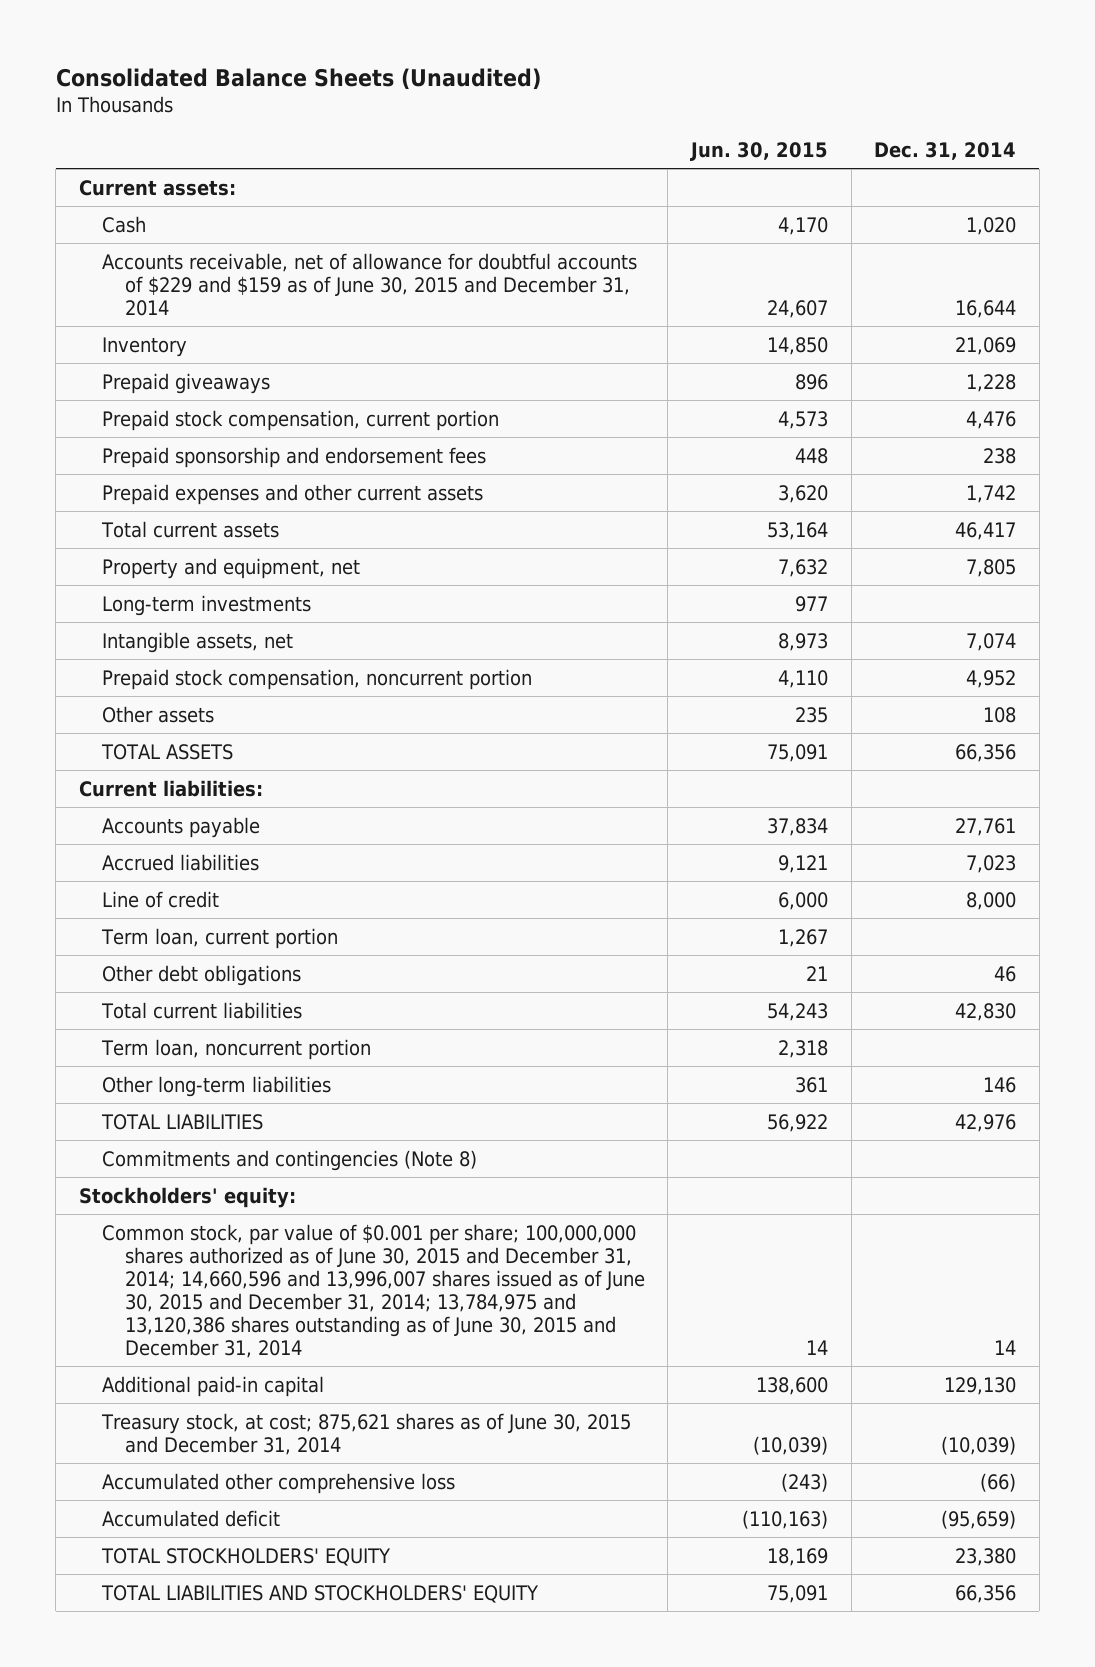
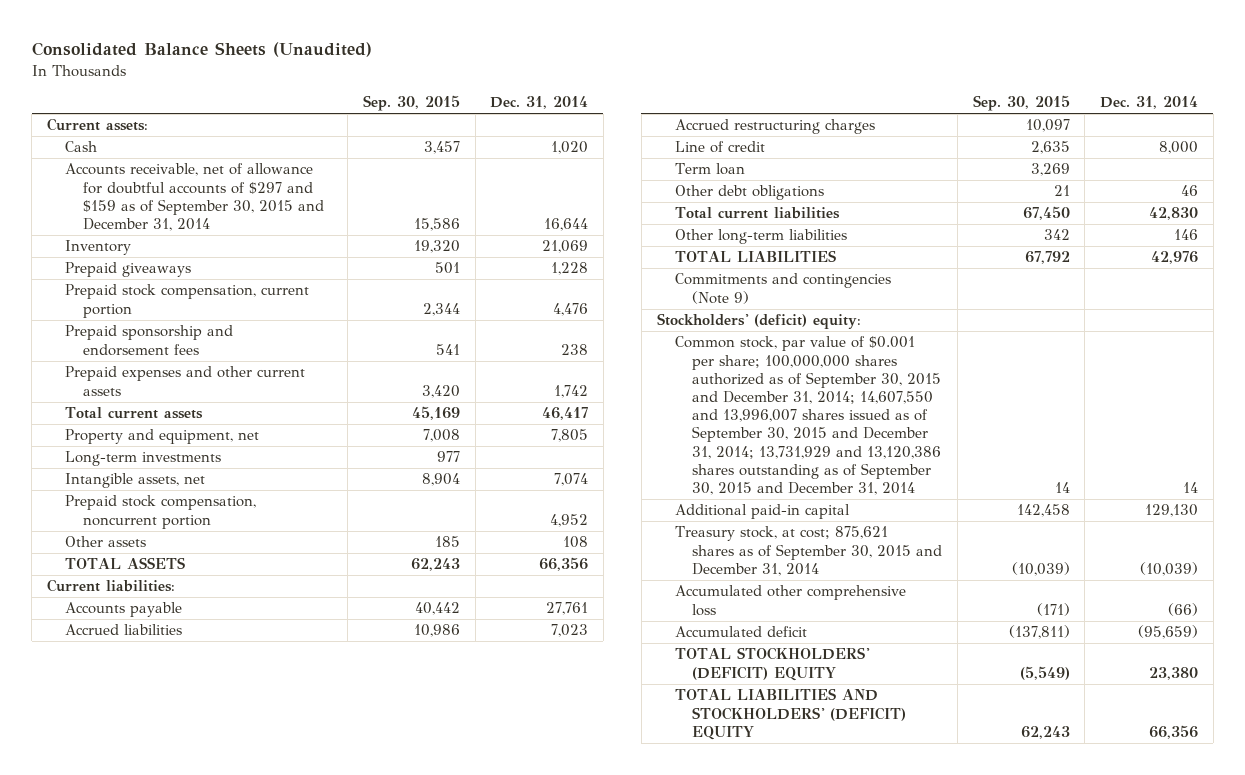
- | Jun. 30, 2015 | Dec. 31, 2014
+ | Sep. 30, 2015 | Dec. 31, 2014
- Accounts receivable, net of allowance for doubtful accounts of $229 and $159 as of June 30, 2015 and December 31, 2014 | 24,607 | 16,644
+ Accounts receivable, net of allowance for doubtful accounts of $297 and $159 as of September 30, 2015 and December 31, 2014 | 15,586 | 16,644
+ Accrued restructuring charges | 10,097 |
- Term loan, current portion | 1,267 |
+ Term loan | 3,269 |
- Term loan, noncurrent portion | 2,318 |
- Commitments and contingencies (Note 8)
- Stockholders' equity:
- Common stock, par value of $0.001 per share; 100,000,000 shares authorized as of June 30, 2015 and December 31, 2014; 14,660,596 and 13,996,007 shares issued as of June 30, 2015 and December 31, 2014; 13,784,975 and 13,120,386 shares outstanding as of June 30, 2015 and December 31, 2014 | 14 | 14
+ Commitments and contingencies (Note 9)
+ Stockholders' (deficit) equity:
+ Common stock, par value of $0.001 per share; 100,000,000 shares authorized as of September 30, 2015 and December 31, 2014; 14,607,550 and 13,996,007 shares issued as of September 30, 2015 and December 31, 2014; 13,731,929 and 13,120,386 shares outstanding as of September 30, 2015 and December 31, 2014 | 14 | 14
- Treasury stock, at cost; 875,621 shares as of June 30, 2015 and December 31, 2014 | (10,039) | (10,039)
+ Treasury stock, at cost; 875,621 shares as of September 30, 2015 and December 31, 2014 | (10,039) | (10,039)
- TOTAL STOCKHOLDERS' EQUITY | 18,169 | 23,380
- TOTAL LIABILITIES AND STOCKHOLDERS' EQUITY | 75,091 | 66,356
+ TOTAL STOCKHOLDERS' (DEFICIT) EQUITY | (5,549) | 23,380
+ TOTAL LIABILITIES AND STOCKHOLDERS' (DEFICIT) EQUITY | 62,243 | 66,356

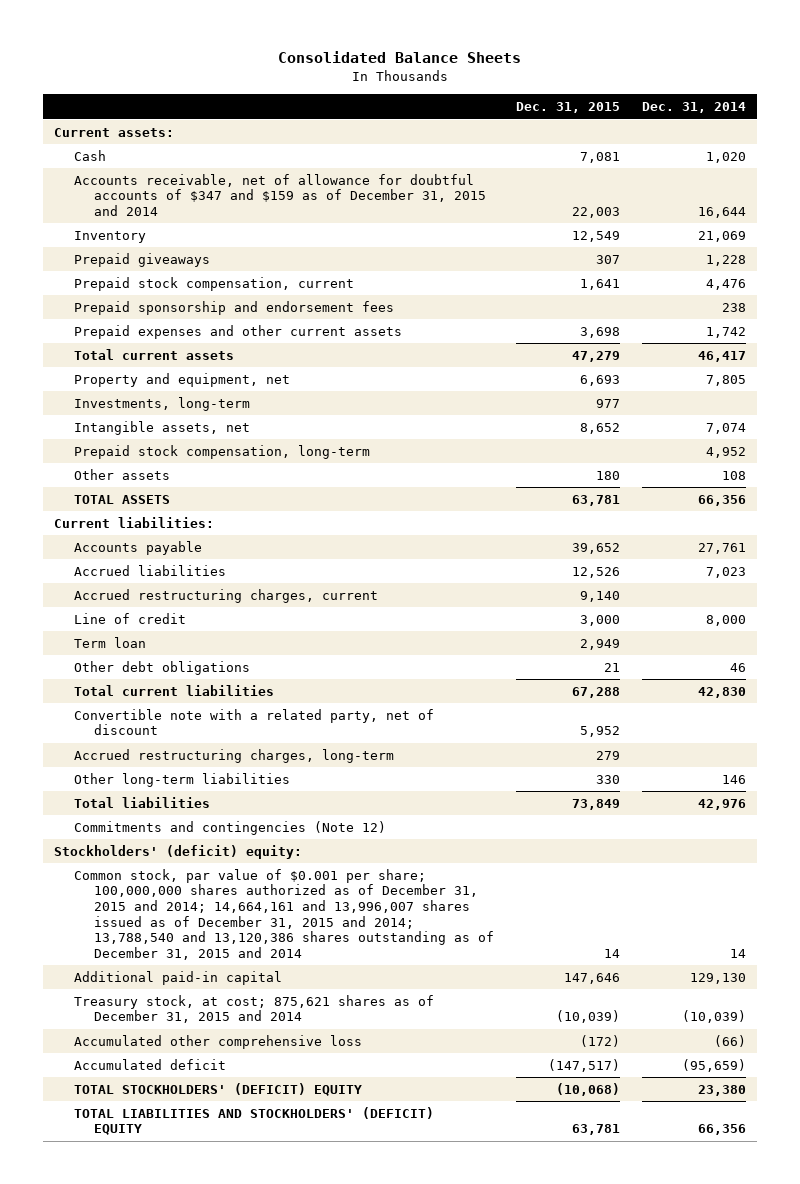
- Consolidated Balance Sheets (Unaudited)
+ Consolidated Balance Sheets
- | Sep. 30, 2015 | Dec. 31, 2014
+ | Dec. 31, 2015 | Dec. 31, 2014
- Accounts receivable, net of allowance for doubtful accounts of $297 and $159 as of September 30, 2015 and December 31, 2014 | 15,586 | 16,644
+ Accounts receivable, net of allowance for doubtful accounts of $347 and $159 as of December 31, 2015 and 2014 | 22,003 | 16,644
- Prepaid stock compensation, current portion | 2,344 | 4,476
+ Prepaid stock compensation, current | 1,641 | 4,476
- Long-term investments | 977 |
+ Investments, long-term | 977 |
- Prepaid stock compensation, noncurrent portion | | 4,952
+ Prepaid stock compensation, long-term | | 4,952
- Accrued restructuring charges | 10,097 |
+ Accrued restructuring charges, current | 9,140 |
+ Convertible note with a related party, net of discount | 5,952 |
+ Accrued restructuring charges, long-term | 279 |
- TOTAL LIABILITIES | 67,792 | 42,976
- Commitments and contingencies (Note 9)
+ Total liabilities | 73,849 | 42,976
+ Commitments and contingencies (Note 12)
- Common stock, par value of $0.001 per share; 100,000,000 shares authorized as of September 30, 2015 and December 31, 2014; 14,607,550 and 13,996,007 shares issued as of September 30, 2015 and December 31, 2014; 13,731,929 and 13,120,386 shares outstanding as of September 30, 2015 and December 31, 2014 | 14 | 14
+ Common stock, par value of $0.001 per share; 100,000,000 shares authorized as of December 31, 2015 and 2014; 14,664,161 and 13,996,007 shares issued as of December 31, 2015 and 2014; 13,788,540 and 13,120,386 shares outstanding as of December 31, 2015 and 2014 | 14 | 14
- Treasury stock, at cost; 875,621 shares as of September 30, 2015 and December 31, 2014 | (10,039) | (10,039)
+ Treasury stock, at cost; 875,621 shares as of December 31, 2015 and 2014 | (10,039) | (10,039)

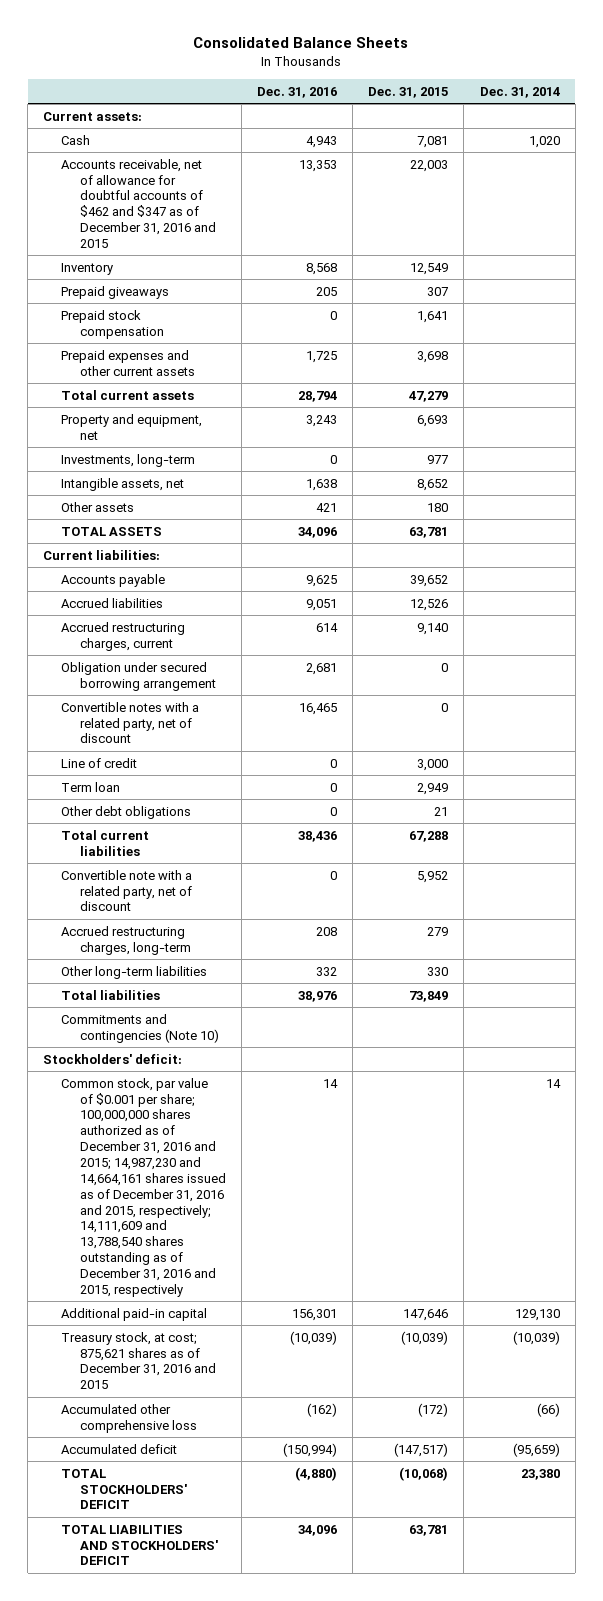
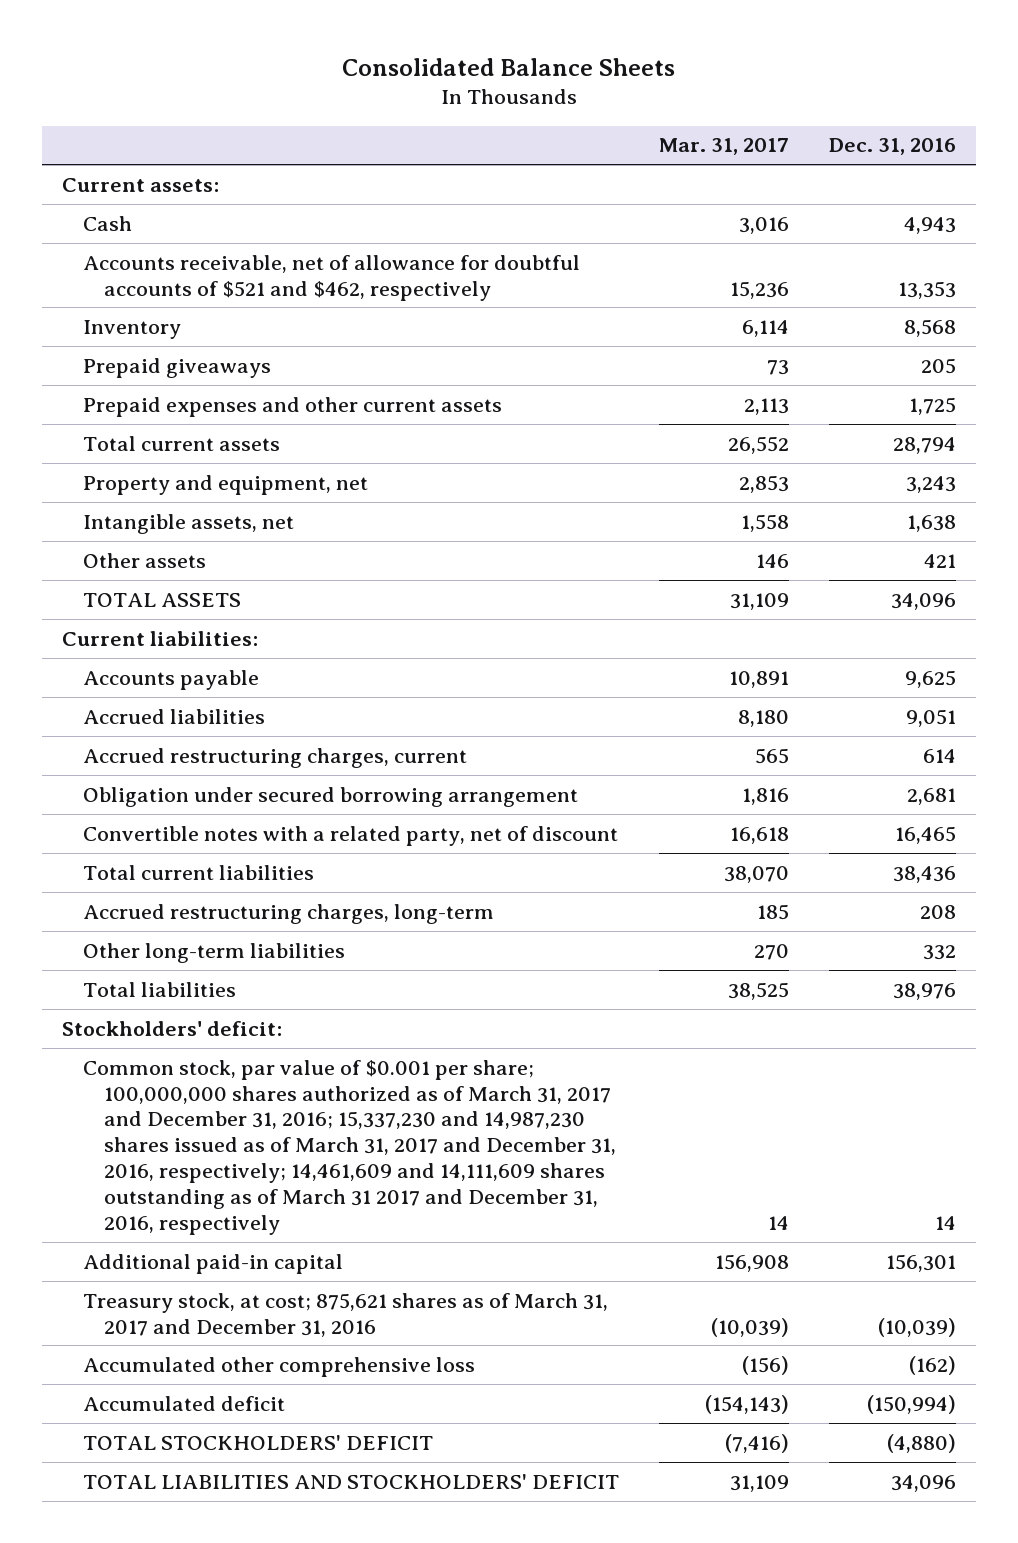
- | Dec. 31, 2016 | Dec. 31, 2015 | Dec. 31, 2014
+ | Mar. 31, 2017 | Dec. 31, 2016
- Accounts receivable, net of allowance for doubtful accounts of $462 and $347 as of December 31, 2016 and 2015 | 13,353 | 22,003 |
+ Accounts receivable, net of allowance for doubtful accounts of $521 and $462, respectively | 15,236 | 13,353
- Prepaid stock compensation | 0 | 1,641 |
- Investments, long-term | 0 | 977 |
- Line of credit | 0 | 3,000 |
- Term loan | 0 | 2,949 |
- Other debt obligations | 0 | 21 |
- Convertible note with a related party, net of discount | 0 | 5,952 |
- Commitments and contingencies (Note 10)
- Common stock, par value of $0.001 per share; 100,000,000 shares authorized as of December 31, 2016 and 2015; 14,987,230 and 14,664,161 shares issued as of December 31, 2016 and 2015, respectively; 14,111,609 and 13,788,540 shares outstanding as of December 31, 2016 and 2015, respectively | 14 | | 14
+ Common stock, par value of $0.001 per share; 100,000,000 shares authorized as of March 31, 2017 and December 31, 2016; 15,337,230 and 14,987,230 shares issued as of March 31, 2017 and December 31, 2016, respectively; 14,461,609 and 14,111,609 shares outstanding as of March 31 2017 and December 31, 2016, respectively | 14 | 14
- Treasury stock, at cost; 875,621 shares as of December 31, 2016 and 2015 | (10,039) | (10,039) | (10,039)
+ Treasury stock, at cost; 875,621 shares as of March 31, 2017 and December 31, 2016 | (10,039) | (10,039)

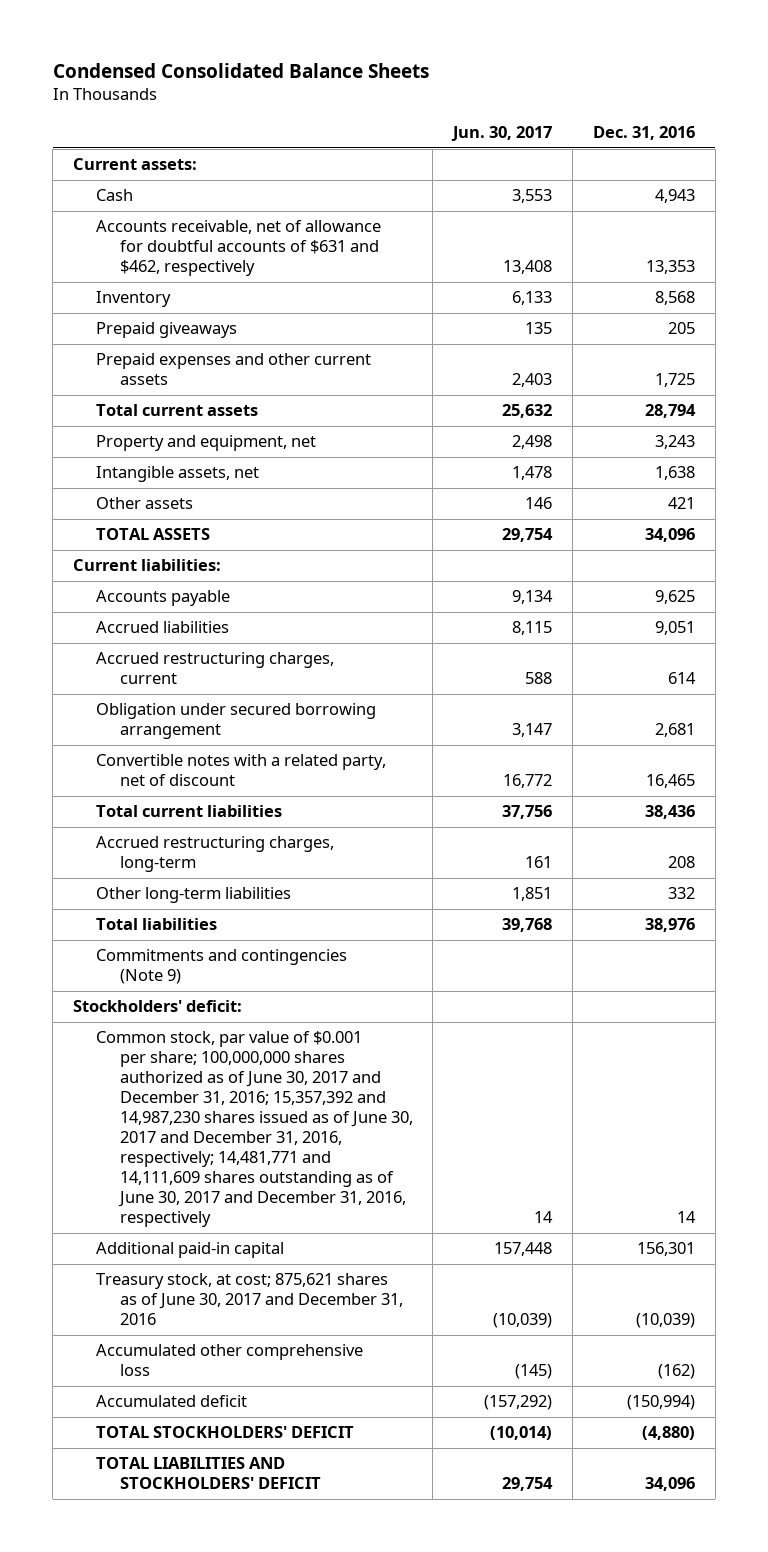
- Consolidated Balance Sheets
+ Condensed Consolidated Balance Sheets
- | Mar. 31, 2017 | Dec. 31, 2016
+ | Jun. 30, 2017 | Dec. 31, 2016
- Accounts receivable, net of allowance for doubtful accounts of $521 and $462, respectively | 15,236 | 13,353
+ Accounts receivable, net of allowance for doubtful accounts of $631 and $462, respectively | 13,408 | 13,353
+ Commitments and contingencies (Note 9)
- Common stock, par value of $0.001 per share; 100,000,000 shares authorized as of March 31, 2017 and December 31, 2016; 15,337,230 and 14,987,230 shares issued as of March 31, 2017 and December 31, 2016, respectively; 14,461,609 and 14,111,609 shares outstanding as of March 31 2017 and December 31, 2016, respectively | 14 | 14
+ Common stock, par value of $0.001 per share; 100,000,000 shares authorized as of June 30, 2017 and December 31, 2016; 15,357,392 and 14,987,230 shares issued as of June 30, 2017 and December 31, 2016, respectively; 14,481,771 and 14,111,609 shares outstanding as of June 30, 2017 and December 31, 2016, respectively | 14 | 14
- Treasury stock, at cost; 875,621 shares as of March 31, 2017 and December 31, 2016 | (10,039) | (10,039)
+ Treasury stock, at cost; 875,621 shares as of June 30, 2017 and December 31, 2016 | (10,039) | (10,039)

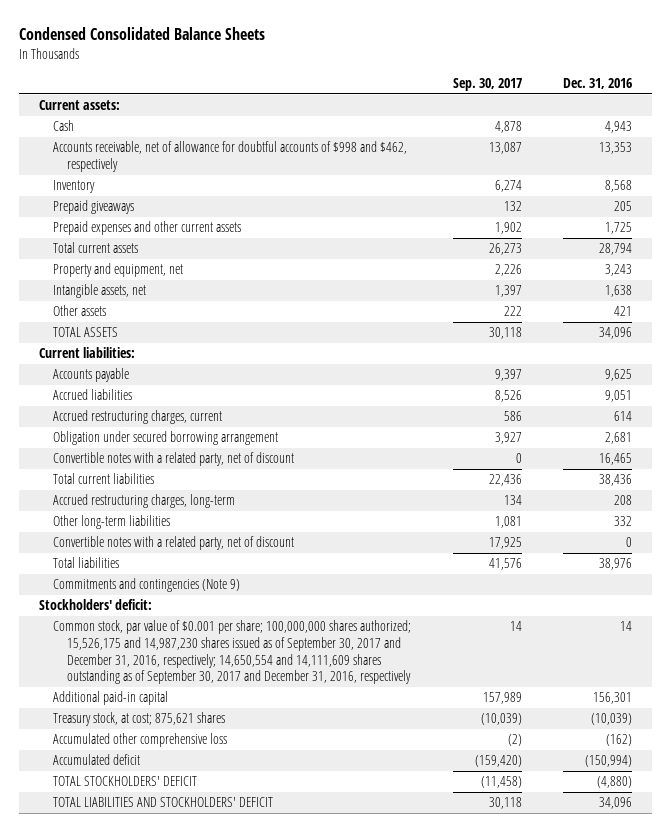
- | Jun. 30, 2017 | Dec. 31, 2016
+ | Sep. 30, 2017 | Dec. 31, 2016
- Accounts receivable, net of allowance for doubtful accounts of $631 and $462, respectively | 13,408 | 13,353
+ Accounts receivable, net of allowance for doubtful accounts of $998 and $462, respectively | 13,087 | 13,353
+ Convertible notes with a related party, net of discount | 17,925 | 0
- Common stock, par value of $0.001 per share; 100,000,000 shares authorized as of June 30, 2017 and December 31, 2016; 15,357,392 and 14,987,230 shares issued as of June 30, 2017 and December 31, 2016, respectively; 14,481,771 and 14,111,609 shares outstanding as of June 30, 2017 and December 31, 2016, respectively | 14 | 14
+ Common stock, par value of $0.001 per share; 100,000,000 shares authorized; 15,526,175 and 14,987,230 shares issued as of September 30, 2017 and December 31, 2016, respectively; 14,650,554 and 14,111,609 shares outstanding as of September 30, 2017 and December 31, 2016, respectively | 14 | 14
- Treasury stock, at cost; 875,621 shares as of June 30, 2017 and December 31, 2016 | (10,039) | (10,039)
+ Treasury stock, at cost; 875,621 shares | (10,039) | (10,039)

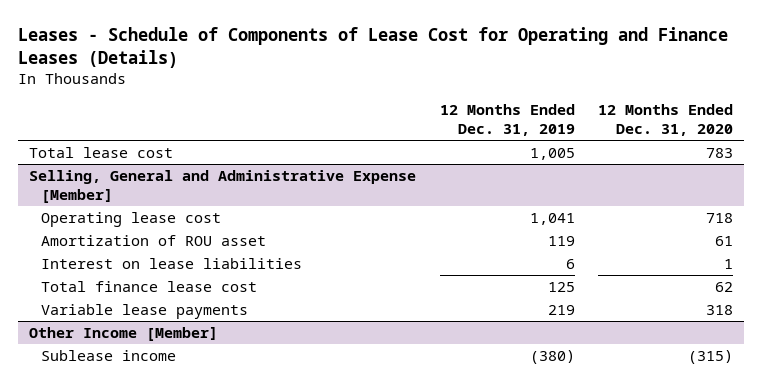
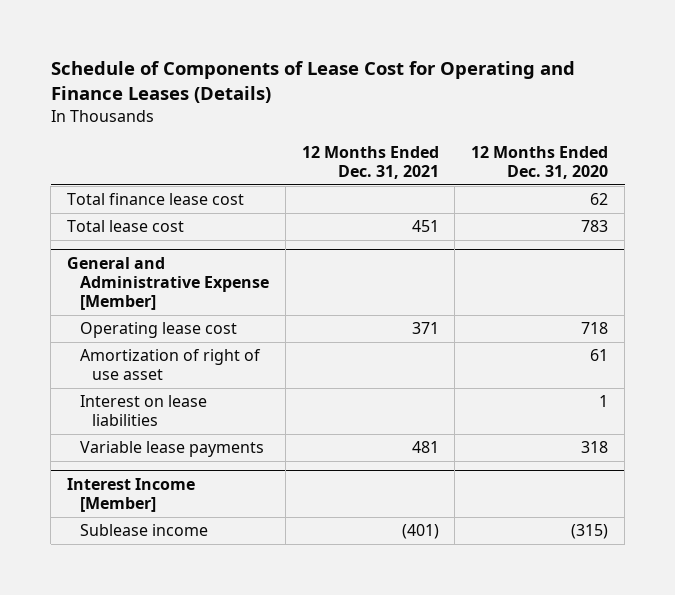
- Leases - Schedule of Components of Lease Cost for Operating and Finance Leases (Details)
+ Schedule of Components of Lease Cost for Operating and Finance Leases (Details)
- | 12 Months Ended Dec. 31, 2019 | 12 Months Ended Dec. 31, 2020
+ | 12 Months Ended Dec. 31, 2021 | 12 Months Ended Dec. 31, 2020
+ Total finance lease cost | | 62
- Selling, General and Administrative Expense [Member]
+ General and Administrative Expense [Member]
- Amortization of ROU asset | 119 | 61
+ Amortization of right of use asset | | 61
- Total finance lease cost | 125 | 62
- Other Income [Member]
+ Interest Income [Member]

